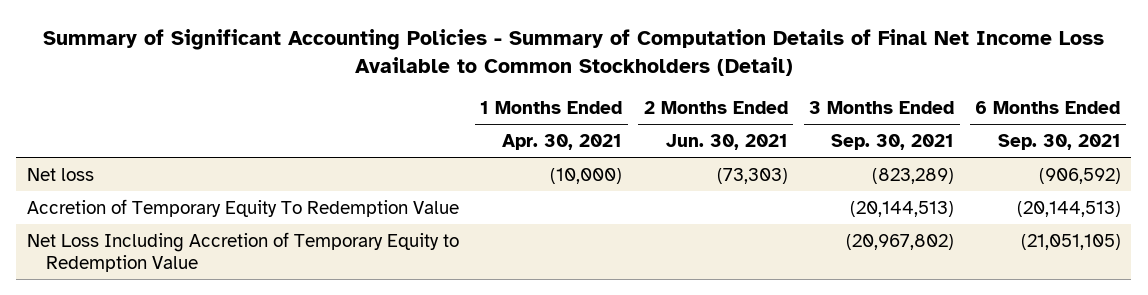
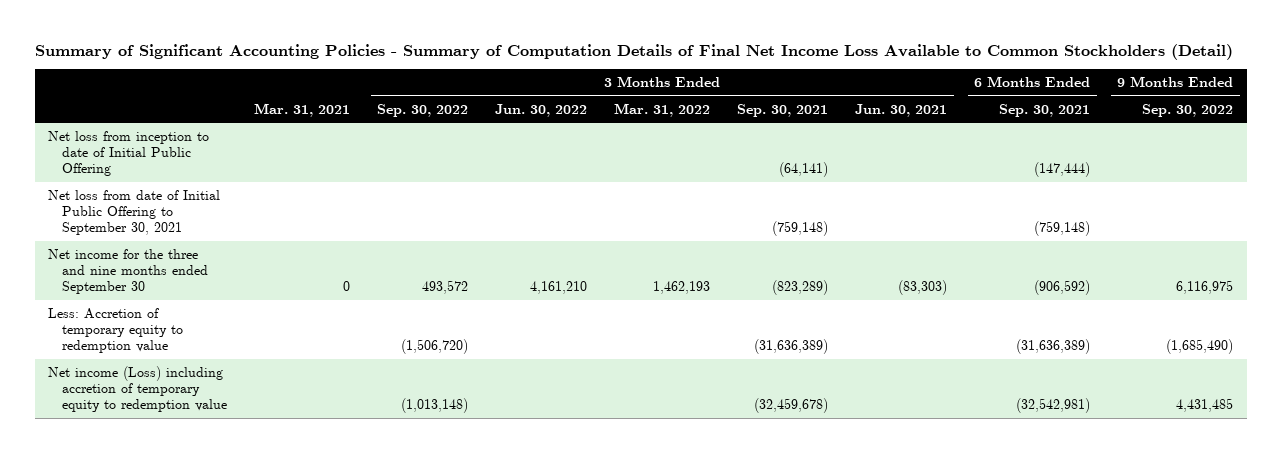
- | 1 Months Ended Apr. 30, 2021 | 2 Months Ended Jun. 30, 2021 | 3 Months Ended Sep. 30, 2021 | 6 Months Ended Sep. 30, 2021
+ | Mar. 31, 2021 | 3 Months Ended Sep. 30, 2022 | 3 Months Ended Jun. 30, 2022 | 3 Months Ended Mar. 31, 2022 | 3 Months Ended Sep. 30, 2021 | 3 Months Ended Jun. 30, 2021 | 6 Months Ended Sep. 30, 2021 | 9 Months Ended Sep. 30, 2022
- Net loss | (10,000) | (73,303) | (823,289) | (906,592)
- Accretion of Temporary Equity To Redemption Value | | | (20,144,513) | (20,144,513)
- Net Loss Including Accretion of Temporary Equity to Redemption Value | | | (20,967,802) | (21,051,105)
+ Net loss from inception to date of Initial Public Offering | | | | | (64,141) | | (147,444) |
+ Net loss from date of Initial Public Offering to September 30, 2021 | | | | | (759,148) | | (759,148) |
+ Net income for the three and nine months ended September 30 | 0 | 493,572 | 4,161,210 | 1,462,193 | (823,289) | (83,303) | (906,592) | 6,116,975
+ Less: Accretion of temporary equity to redemption value | | (1,506,720) | | | (31,636,389) | | (31,636,389) | (1,685,490)
+ Net income (Loss) including accretion of temporary equity to redemption value | | (1,013,148) | | | (32,459,678) | | (32,542,981) | 4,431,485

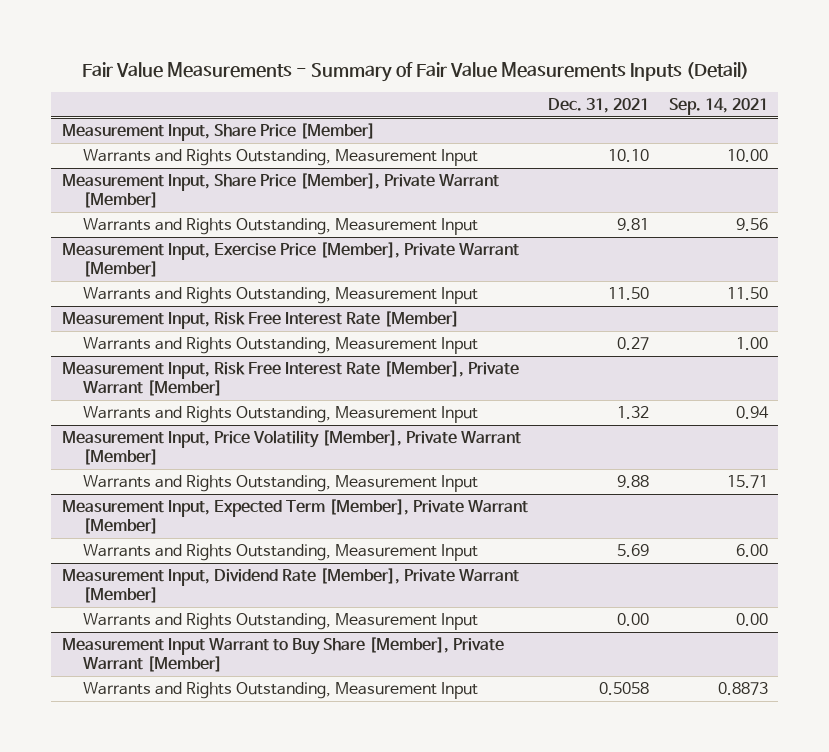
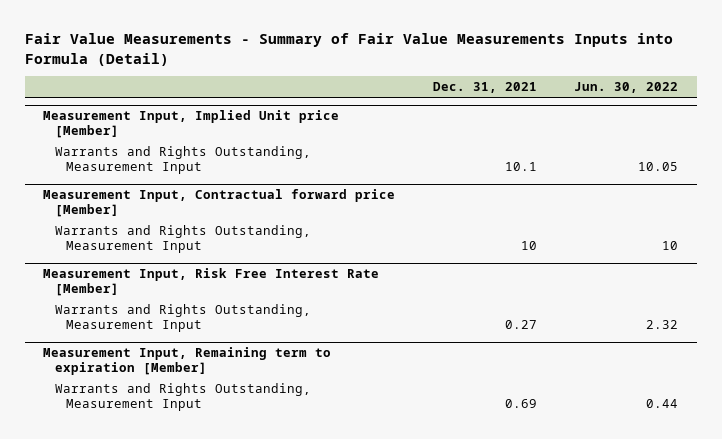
- Fair Value Measurements - Summary of Fair Value Measurements Inputs (Detail)
+ Fair Value Measurements - Summary of Fair Value Measurements Inputs into Formula (Detail)
- | Dec. 31, 2021 | Sep. 14, 2021
+ | Dec. 31, 2021 | Jun. 30, 2022
- Measurement Input, Share Price [Member]
- Warrants and Rights Outstanding, Measurement Input | 10.10 | 10.00
- Measurement Input, Share Price [Member], Private Warrant [Member]
- Warrants and Rights Outstanding, Measurement Input | 9.81 | 9.56
- Measurement Input, Exercise Price [Member], Private Warrant [Member]
- Warrants and Rights Outstanding, Measurement Input | 11.50 | 11.50
+ Measurement Input, Implied Unit price [Member]
+ Warrants and Rights Outstanding, Measurement Input | 10.1 | 10.05
+ Measurement Input, Contractual forward price [Member]
+ Warrants and Rights Outstanding, Measurement Input | 10 | 10
- Measurement Input, Risk Free Interest Rate [Member], Private Warrant [Member]
- Warrants and Rights Outstanding, Measurement Input | 1.32 | 0.94
- Measurement Input, Price Volatility [Member], Private Warrant [Member]
- Warrants and Rights Outstanding, Measurement Input | 9.88 | 15.71
- Measurement Input, Expected Term [Member], Private Warrant [Member]
- Warrants and Rights Outstanding, Measurement Input | 5.69 | 6.00
- Measurement Input, Dividend Rate [Member], Private Warrant [Member]
- Warrants and Rights Outstanding, Measurement Input | 0.00 | 0.00
- Measurement Input Warrant to Buy Share [Member], Private Warrant [Member]
- Warrants and Rights Outstanding, Measurement Input | 0.5058 | 0.8873
+ Measurement Input, Remaining term to expiration [Member]
+ Warrants and Rights Outstanding, Measurement Input | 0.69 | 0.44

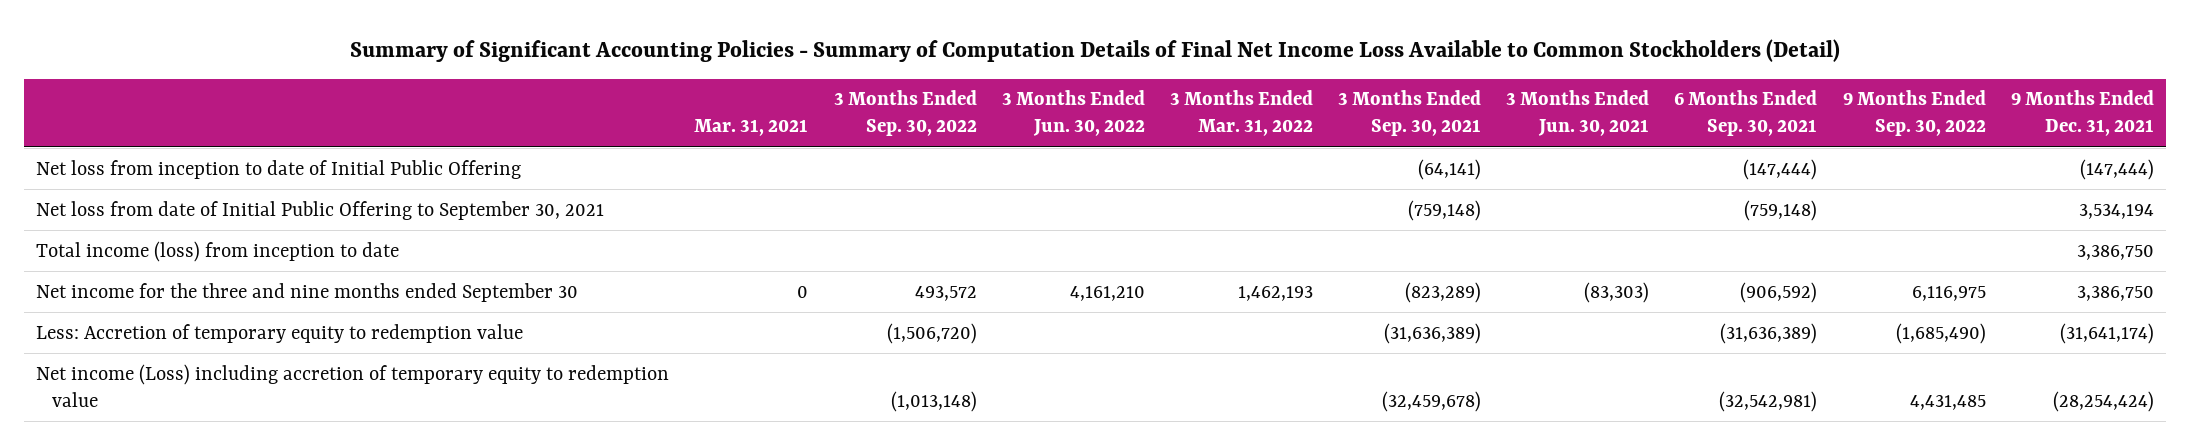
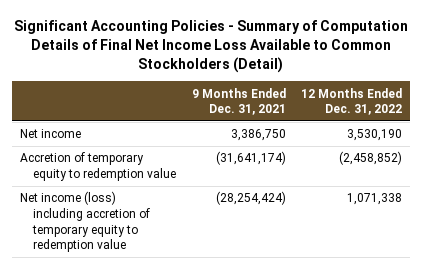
- Summary of Significant Accounting Policies - Summary of Computation Details of Final Net Income Loss Available to Common Stockholders (Detail)
+ Significant Accounting Policies - Summary of Computation Details of Final Net Income Loss Available to Common Stockholders (Detail)
- | Mar. 31, 2021 | 3 Months Ended Sep. 30, 2022 | 3 Months Ended Jun. 30, 2022 | 3 Months Ended Mar. 31, 2022 | 3 Months Ended Sep. 30, 2021 | 3 Months Ended Jun. 30, 2021 | 6 Months Ended Sep. 30, 2021 | 9 Months Ended Sep. 30, 2022 | 9 Months Ended Dec. 31, 2021
+ | 9 Months Ended Dec. 31, 2021 | 12 Months Ended Dec. 31, 2022
- Net loss from inception to date of Initial Public Offering | | | | | (64,141) | | (147,444) | | (147,444)
- Net loss from date of Initial Public Offering to September 30, 2021 | | | | | (759,148) | | (759,148) | | 3,534,194
- Total income (loss) from inception to date | | | | | | | | | 3,386,750
- Net income for the three and nine months ended September 30 | 0 | 493,572 | 4,161,210 | 1,462,193 | (823,289) | (83,303) | (906,592) | 6,116,975 | 3,386,750
- Less: Accretion of temporary equity to redemption value | | (1,506,720) | | | (31,636,389) | | (31,636,389) | (1,685,490) | (31,641,174)
- Net income (Loss) including accretion of temporary equity to redemption value | | (1,013,148) | | | (32,459,678) | | (32,542,981) | 4,431,485 | (28,254,424)
+ Net income | 3,386,750 | 3,530,190
+ Accretion of temporary equity to redemption value | (31,641,174) | (2,458,852)
+ Net income (loss) including accretion of temporary equity to redemption value | (28,254,424) | 1,071,338

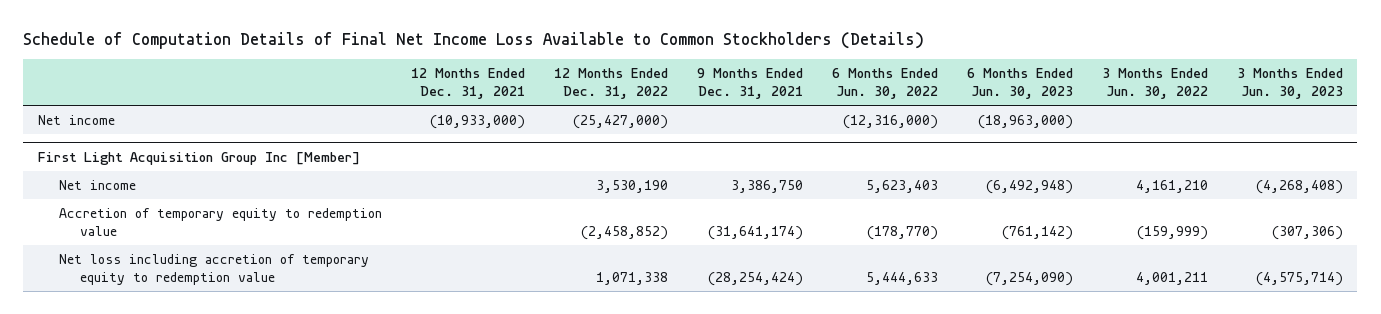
- Significant Accounting Policies - Summary of Computation Details of Final Net Income Loss Available to Common Stockholders (Detail)
+ Schedule of Computation Details of Final Net Income Loss Available to Common Stockholders (Details)
- | 9 Months Ended Dec. 31, 2021 | 12 Months Ended Dec. 31, 2022
+ | 12 Months Ended Dec. 31, 2021 | 12 Months Ended Dec. 31, 2022 | 9 Months Ended Dec. 31, 2021 | 6 Months Ended Jun. 30, 2022 | 6 Months Ended Jun. 30, 2023 | 3 Months Ended Jun. 30, 2022 | 3 Months Ended Jun. 30, 2023
+ Net income | (10,933,000) | (25,427,000) | | (12,316,000) | (18,963,000) | |
+ First Light Acquisition Group Inc [Member]
- Net income (loss) including accretion of temporary equity to redemption value | (28,254,424) | 1,071,338
+ Net loss including accretion of temporary equity to redemption value | | 1,071,338 | (28,254,424) | 5,444,633 | (7,254,090) | 4,001,211 | (4,575,714)

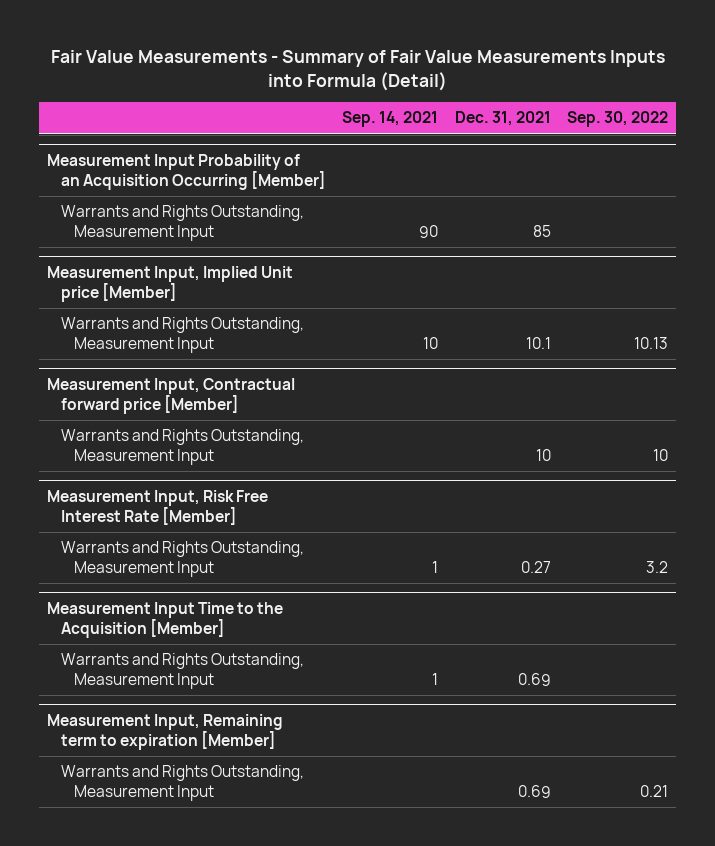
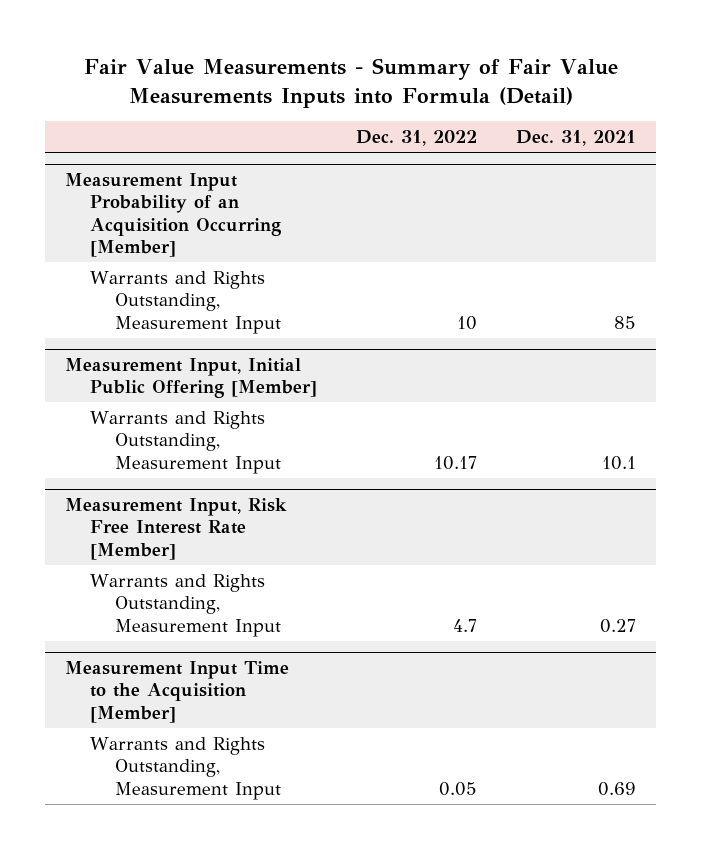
- | Sep. 14, 2021 | Dec. 31, 2021 | Sep. 30, 2022
+ | Dec. 31, 2022 | Dec. 31, 2021
- Measurement Input, Implied Unit price [Member]
+ Measurement Input, Initial Public Offering [Member]
- Measurement Input, Contractual forward price [Member]
- Warrants and Rights Outstanding, Measurement Input | | 10 | 10
- Measurement Input, Remaining term to expiration [Member]
- Warrants and Rights Outstanding, Measurement Input | | 0.69 | 0.21

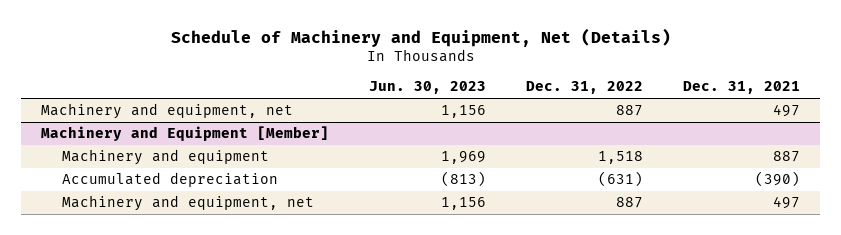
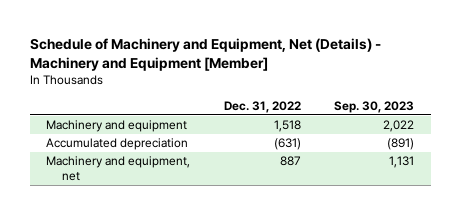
- Schedule of Machinery and Equipment, Net (Details)
+ Schedule of Machinery and Equipment, Net (Details) - Machinery and Equipment [Member]
- | Jun. 30, 2023 | Dec. 31, 2022 | Dec. 31, 2021
+ | Dec. 31, 2022 | Sep. 30, 2023
- Machinery and equipment, net | 1,156 | 887 | 497
- Machinery and Equipment [Member]

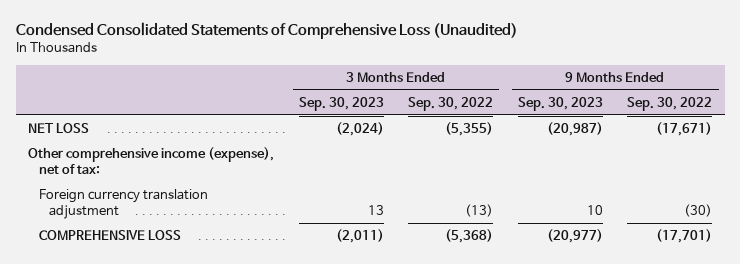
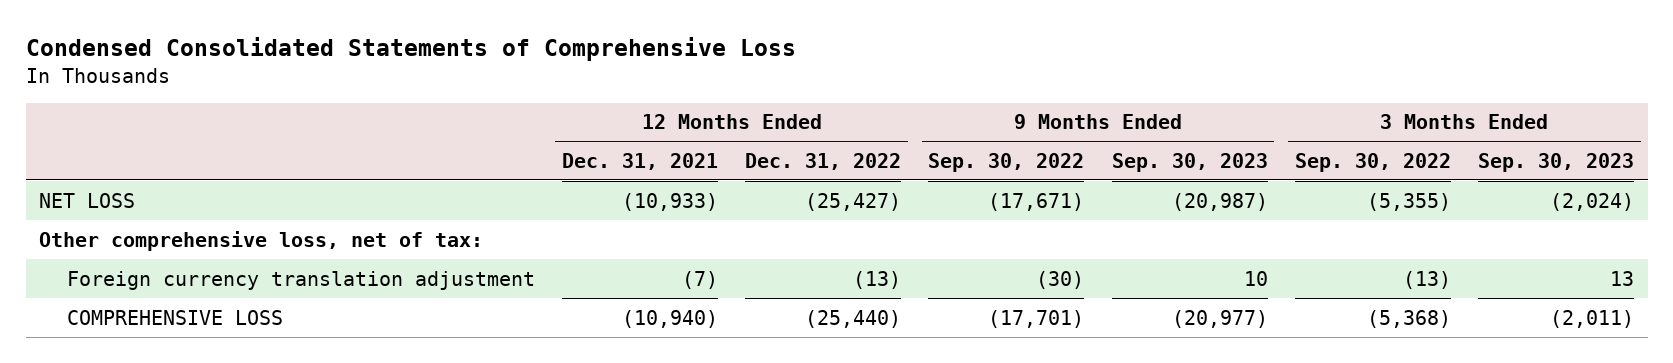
- Condensed Consolidated Statements of Comprehensive Loss (Unaudited)
+ Condensed Consolidated Statements of Comprehensive Loss
- | 3 Months Ended Sep. 30, 2023 | 3 Months Ended Sep. 30, 2022 | 9 Months Ended Sep. 30, 2023 | 9 Months Ended Sep. 30, 2022
+ | 12 Months Ended Dec. 31, 2021 | 12 Months Ended Dec. 31, 2022 | 9 Months Ended Sep. 30, 2022 | 9 Months Ended Sep. 30, 2023 | 3 Months Ended Sep. 30, 2022 | 3 Months Ended Sep. 30, 2023
- Other comprehensive income (expense), net of tax:
+ Other comprehensive loss, net of tax:

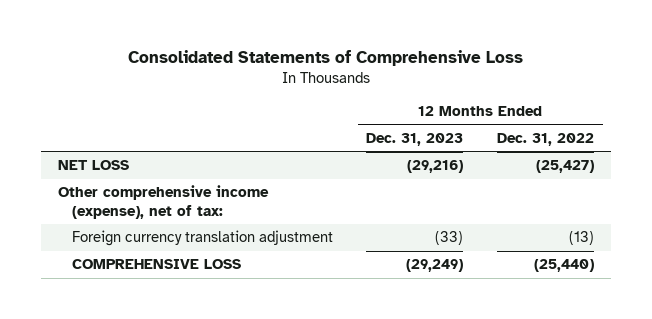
- Condensed Consolidated Statements of Comprehensive Loss
+ Consolidated Statements of Comprehensive Loss
- | 12 Months Ended Dec. 31, 2021 | 12 Months Ended Dec. 31, 2022 | 9 Months Ended Sep. 30, 2022 | 9 Months Ended Sep. 30, 2023 | 3 Months Ended Sep. 30, 2022 | 3 Months Ended Sep. 30, 2023
+ | 12 Months Ended Dec. 31, 2023 | 12 Months Ended Dec. 31, 2022
- Other comprehensive loss, net of tax:
+ Other comprehensive income (expense), net of tax:

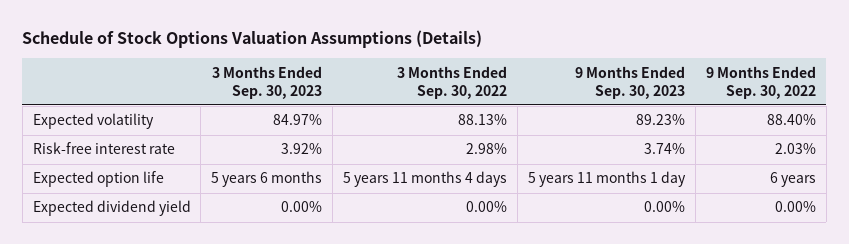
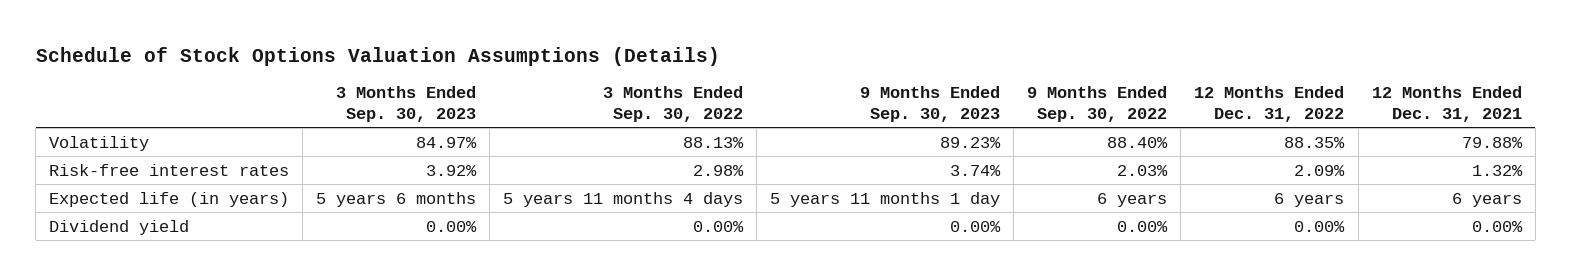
- | 3 Months Ended Sep. 30, 2023 | 3 Months Ended Sep. 30, 2022 | 9 Months Ended Sep. 30, 2023 | 9 Months Ended Sep. 30, 2022
+ | 3 Months Ended Sep. 30, 2023 | 3 Months Ended Sep. 30, 2022 | 9 Months Ended Sep. 30, 2023 | 9 Months Ended Sep. 30, 2022 | 12 Months Ended Dec. 31, 2022 | 12 Months Ended Dec. 31, 2021
- Expected volatility | 84.97% | 88.13% | 89.23% | 88.40%
- Risk-free interest rate | 3.92% | 2.98% | 3.74% | 2.03%
- Expected option life | 5 years 6 months | 5 years 11 months 4 days | 5 years 11 months 1 day | 6 years
- Expected dividend yield | 0.00% | 0.00% | 0.00% | 0.00%
+ Volatility | 84.97% | 88.13% | 89.23% | 88.40% | 88.35% | 79.88%
+ Risk-free interest rates | 3.92% | 2.98% | 3.74% | 2.03% | 2.09% | 1.32%
+ Expected life (in years) | 5 years 6 months | 5 years 11 months 4 days | 5 years 11 months 1 day | 6 years | 6 years | 6 years
+ Dividend yield | 0.00% | 0.00% | 0.00% | 0.00% | 0.00% | 0.00%

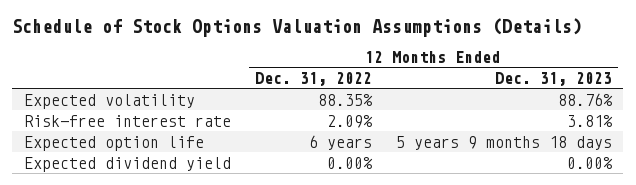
- | 3 Months Ended Sep. 30, 2023 | 3 Months Ended Sep. 30, 2022 | 9 Months Ended Sep. 30, 2023 | 9 Months Ended Sep. 30, 2022 | 12 Months Ended Dec. 31, 2022 | 12 Months Ended Dec. 31, 2021
+ | 12 Months Ended Dec. 31, 2022 | 12 Months Ended Dec. 31, 2023
- Volatility | 84.97% | 88.13% | 89.23% | 88.40% | 88.35% | 79.88%
- Risk-free interest rates | 3.92% | 2.98% | 3.74% | 2.03% | 2.09% | 1.32%
- Expected life (in years) | 5 years 6 months | 5 years 11 months 4 days | 5 years 11 months 1 day | 6 years | 6 years | 6 years
- Dividend yield | 0.00% | 0.00% | 0.00% | 0.00% | 0.00% | 0.00%
+ Expected volatility | 88.35% | 88.76%
+ Risk-free interest rate | 2.09% | 3.81%
+ Expected option life | 6 years | 5 years 9 months 18 days
+ Expected dividend yield | 0.00% | 0.00%

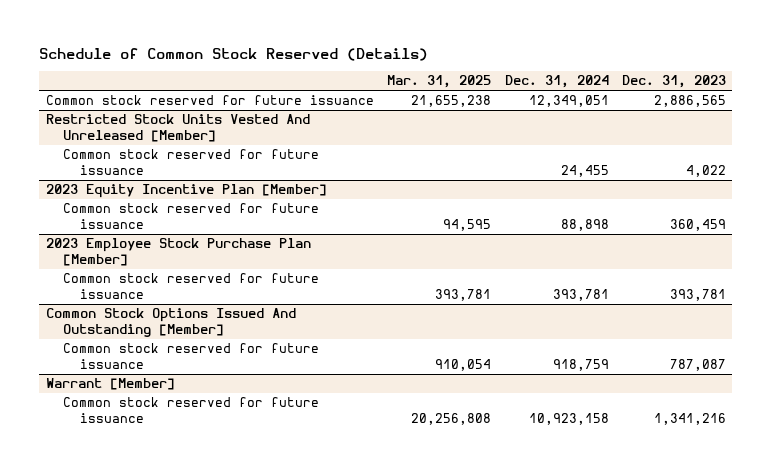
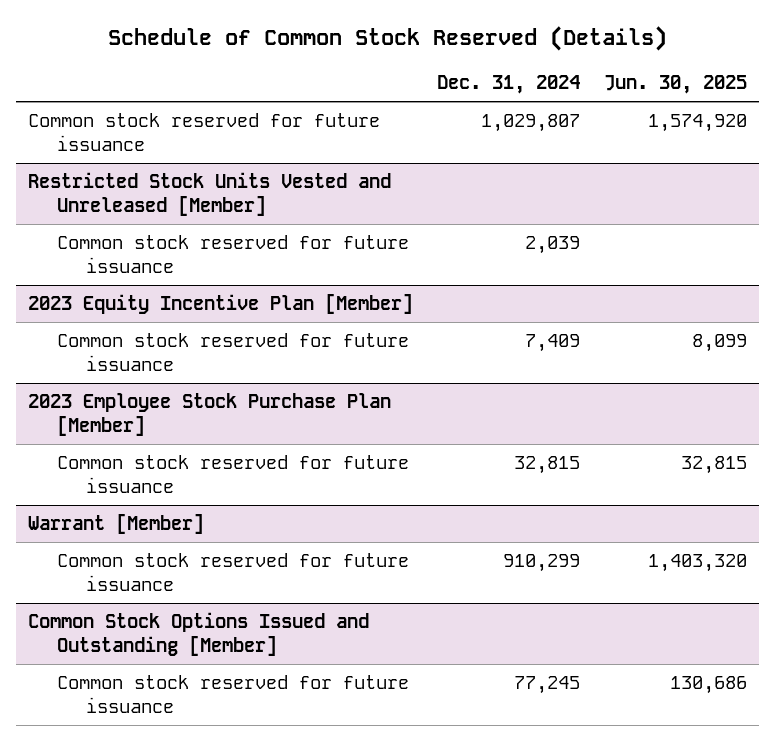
- | Mar. 31, 2025 | Dec. 31, 2024 | Dec. 31, 2023
+ | Dec. 31, 2024 | Jun. 30, 2025
- Common stock reserved for future issuance | 21,655,238 | 12,349,051 | 2,886,565
- Restricted Stock Units Vested And Unreleased [Member]
- Common stock reserved for future issuance | | 24,455 | 4,022
+ Common stock reserved for future issuance | 1,029,807 | 1,574,920
+ Restricted Stock Units Vested and Unreleased [Member]
+ Common stock reserved for future issuance | 2,039 |
@ 2023 Equity Incentive Plan [Member]
- Common stock reserved for future issuance | 94,595 | 88,898 | 360,459
+ Common stock reserved for future issuance | 7,409 | 8,099
@ 2023 Employee Stock Purchase Plan [Member]
- Common stock reserved for future issuance | 393,781 | 393,781 | 393,781
- Common Stock Options Issued And Outstanding [Member]
- Common stock reserved for future issuance | 910,054 | 918,759 | 787,087
@ 2023 Employee Stock Purchase Plan [Member]
+ Common stock reserved for future issuance | 32,815 | 32,815
@ Warrant [Member]
- Common stock reserved for future issuance | 20,256,808 | 10,923,158 | 1,341,216
+ Common stock reserved for future issuance | 910,299 | 1,403,320
+ Common Stock Options Issued and Outstanding [Member]
+ Common stock reserved for future issuance | 77,245 | 130,686

